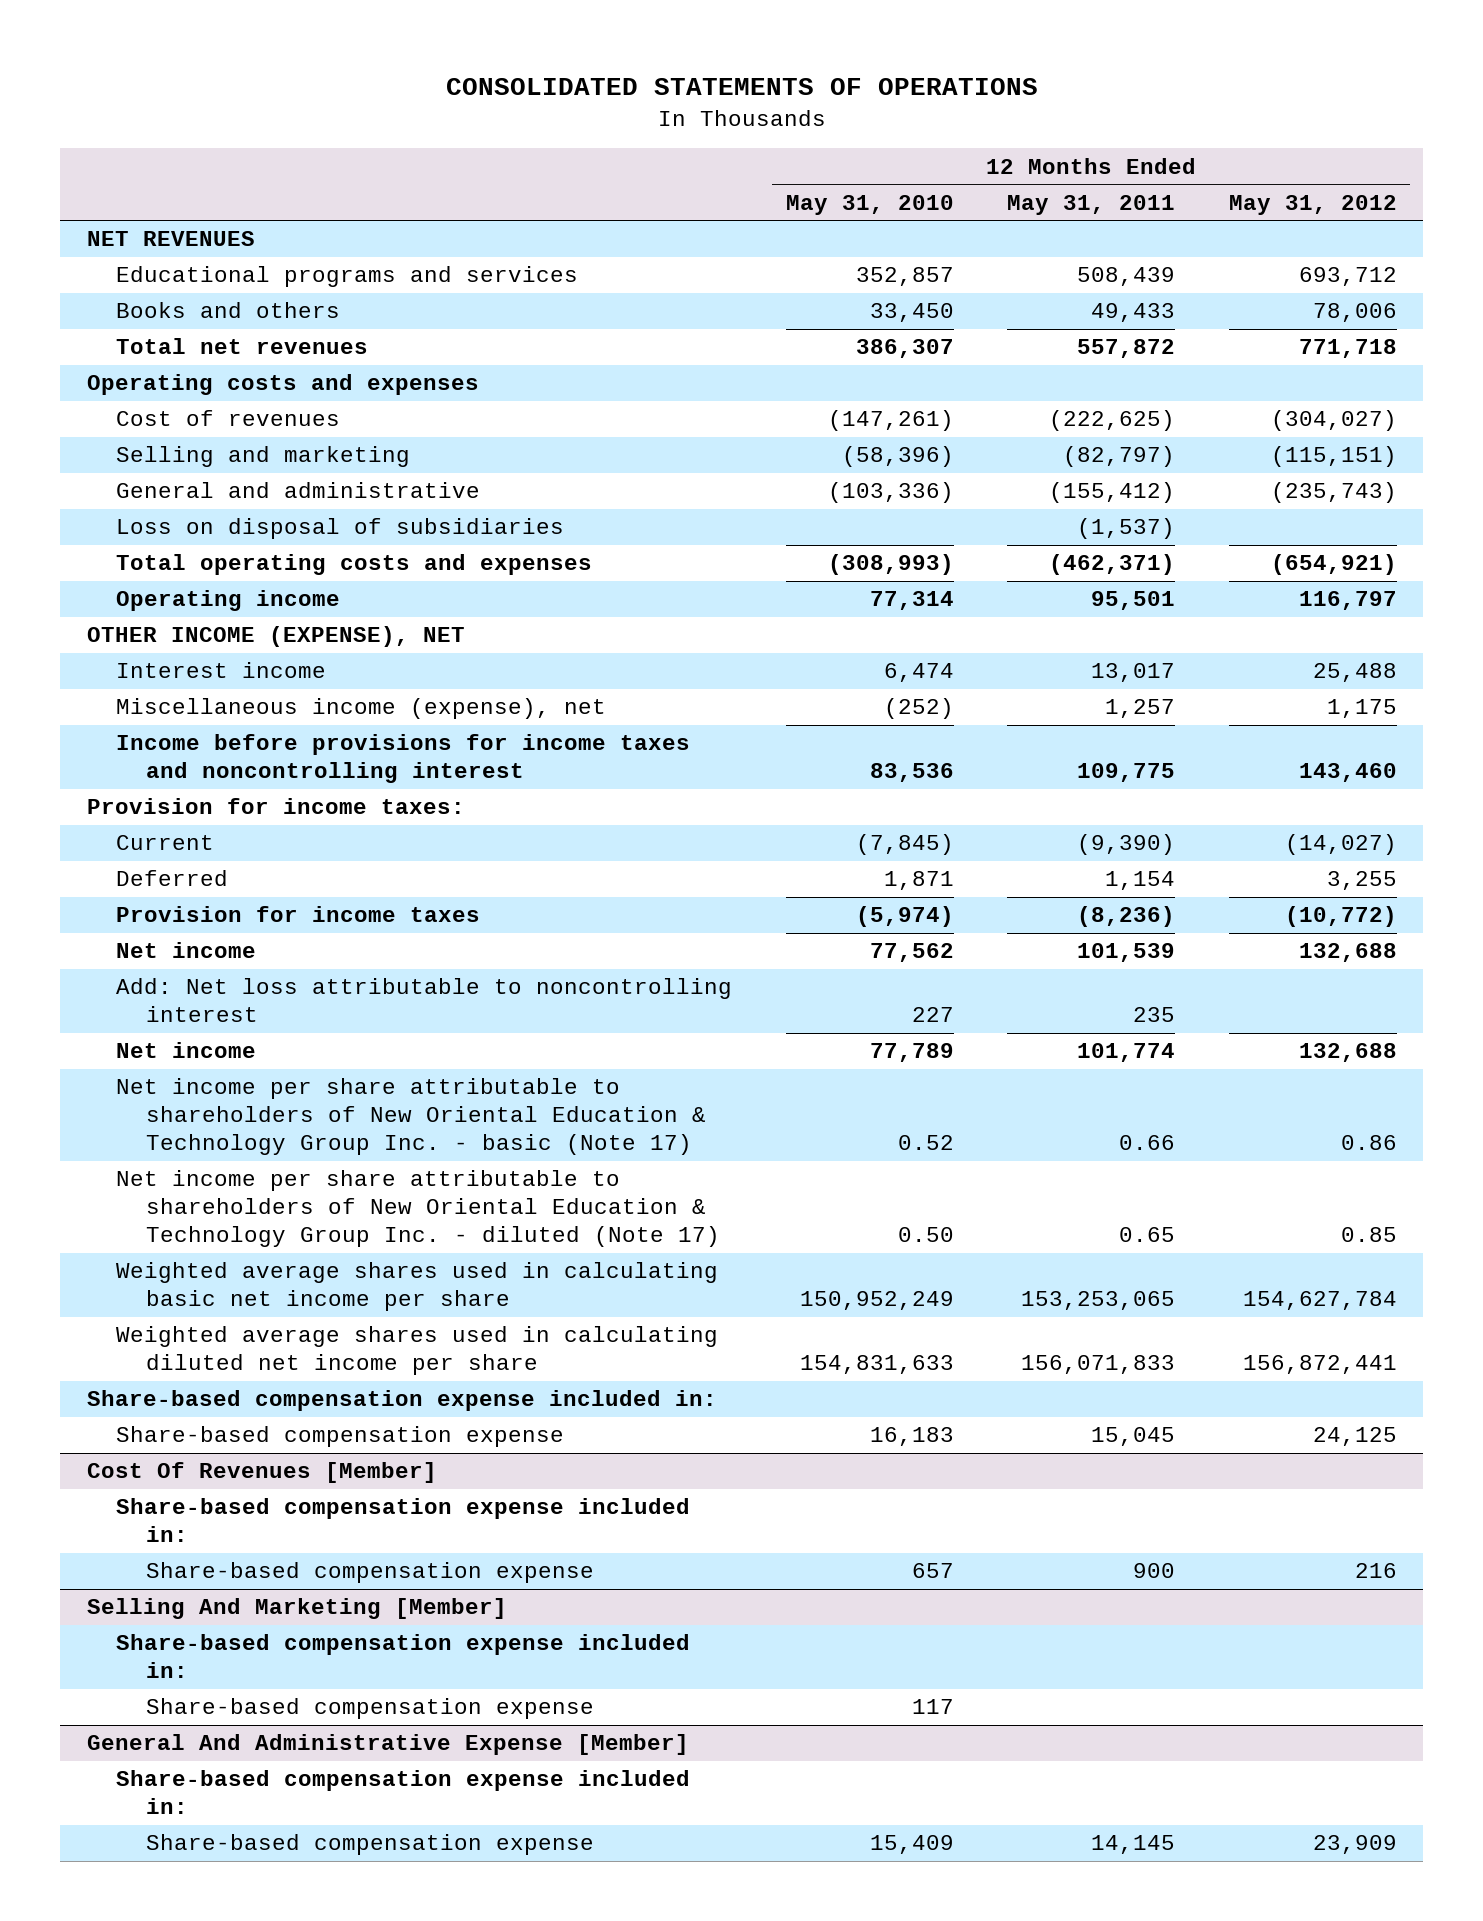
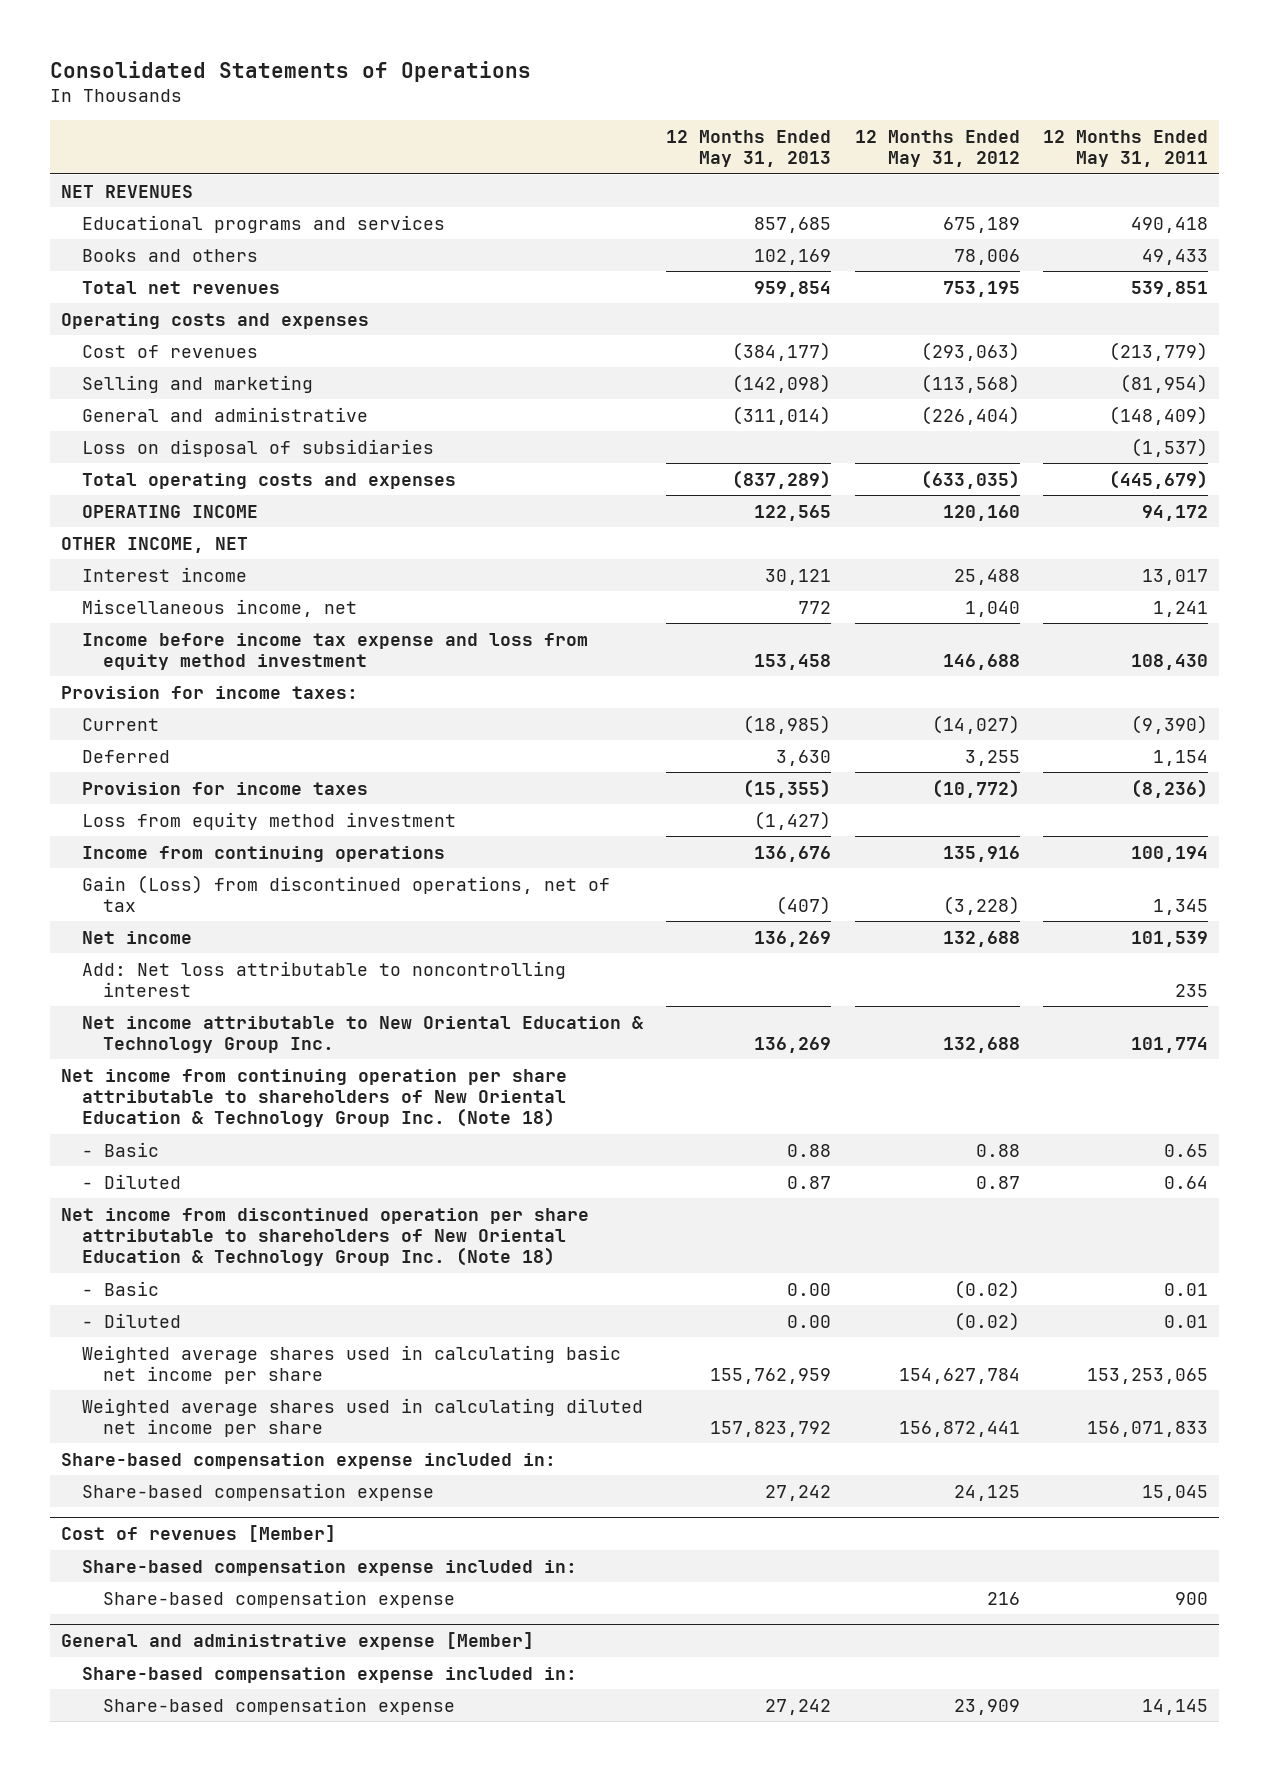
- CONSOLIDATED STATEMENTS OF OPERATIONS
+ Consolidated Statements of Operations
- | 12 Months Ended May 31, 2010 | 12 Months Ended May 31, 2011 | 12 Months Ended May 31, 2012
+ | 12 Months Ended May 31, 2013 | 12 Months Ended May 31, 2012 | 12 Months Ended May 31, 2011
- Educational programs and services | 352,857 | 508,439 | 693,712
+ Educational programs and services | 857,685 | 675,189 | 490,418
- Total net revenues | 386,307 | 557,872 | 771,718
+ Total net revenues | 959,854 | 753,195 | 539,851
- Cost of revenues | (147,261) | (222,625) | (304,027)
- Selling and marketing | (58,396) | (82,797) | (115,151)
- General and administrative | (103,336) | (155,412) | (235,743)
+ Cost of revenues | (384,177) | (293,063) | (213,779)
+ Selling and marketing | (142,098) | (113,568) | (81,954)
+ General and administrative | (311,014) | (226,404) | (148,409)
- Total operating costs and expenses | (308,993) | (462,371) | (654,921)
- Operating income | 77,314 | 95,501 | 116,797
- OTHER INCOME (EXPENSE), NET
+ Total operating costs and expenses | (837,289) | (633,035) | (445,679)
+ OPERATING INCOME | 122,565 | 120,160 | 94,172
+ OTHER INCOME, NET
- Miscellaneous income (expense), net | (252) | 1,257 | 1,175
- Income before provisions for income taxes and noncontrolling interest | 83,536 | 109,775 | 143,460
+ Miscellaneous income, net | 772 | 1,040 | 1,241
+ Income before income tax expense and loss from equity method investment | 153,458 | 146,688 | 108,430
+ Loss from equity method investment | (1,427) | |
+ Income from continuing operations | 136,676 | 135,916 | 100,194
+ Gain (Loss) from discontinued operations, net of tax | (407) | (3,228) | 1,345
- Net income | 77,789 | 101,774 | 132,688
- Net income per share attributable to shareholders of New Oriental Education & Technology Group Inc. - basic (Note 17) | 0.52 | 0.66 | 0.86
- Net income per share attributable to shareholders of New Oriental Education & Technology Group Inc. - diluted (Note 17) | 0.50 | 0.65 | 0.85
+ Net income attributable to New Oriental Education & Technology Group Inc. | 136,269 | 132,688 | 101,774
+ Net income from continuing operation per share attributable to shareholders of New Oriental Education & Technology Group Inc. (Note 18)
+ - Basic | 0.88 | 0.88 | 0.65
+ - Diluted | 0.87 | 0.87 | 0.64
+ Net income from discontinued operation per share attributable to shareholders of New Oriental Education & Technology Group Inc. (Note 18)
+ - Basic | 0.00 | (0.02) | 0.01
+ - Diluted | 0.00 | (0.02) | 0.01
- Cost Of Revenues [Member]
+ Cost of revenues [Member]
- Selling And Marketing [Member]
- Share-based compensation expense included in:
- Share-based compensation expense | 117 | |
- General And Administrative Expense [Member]
+ General and administrative expense [Member]

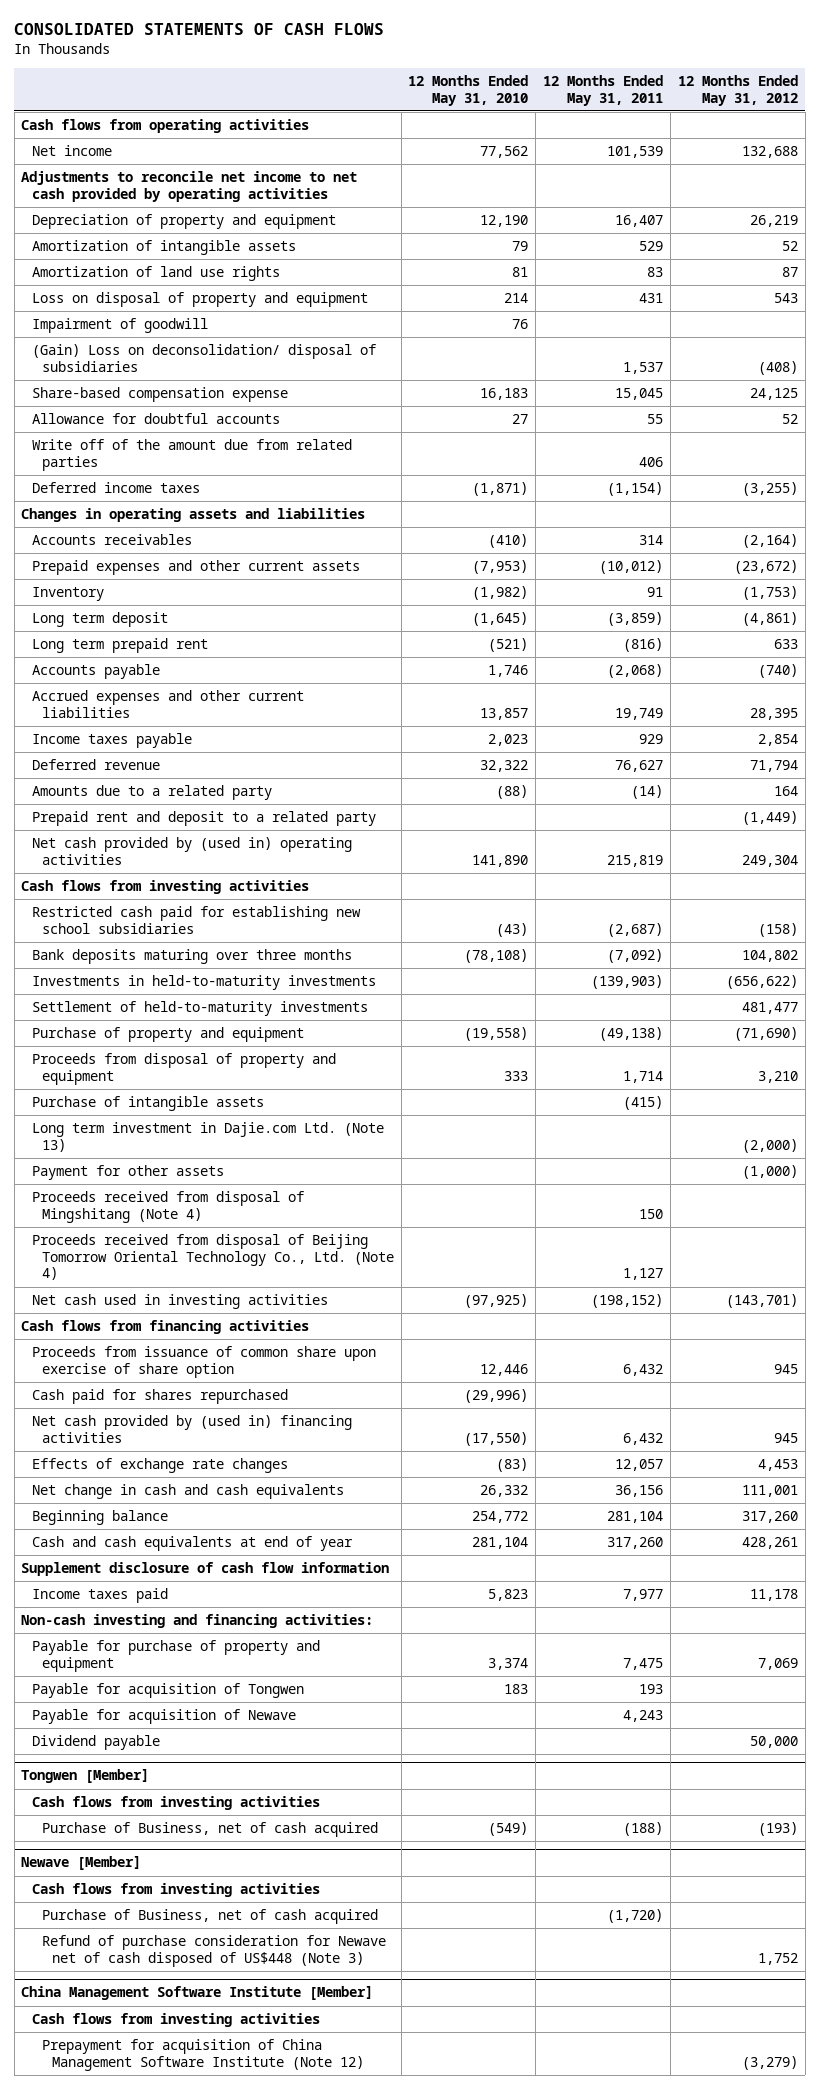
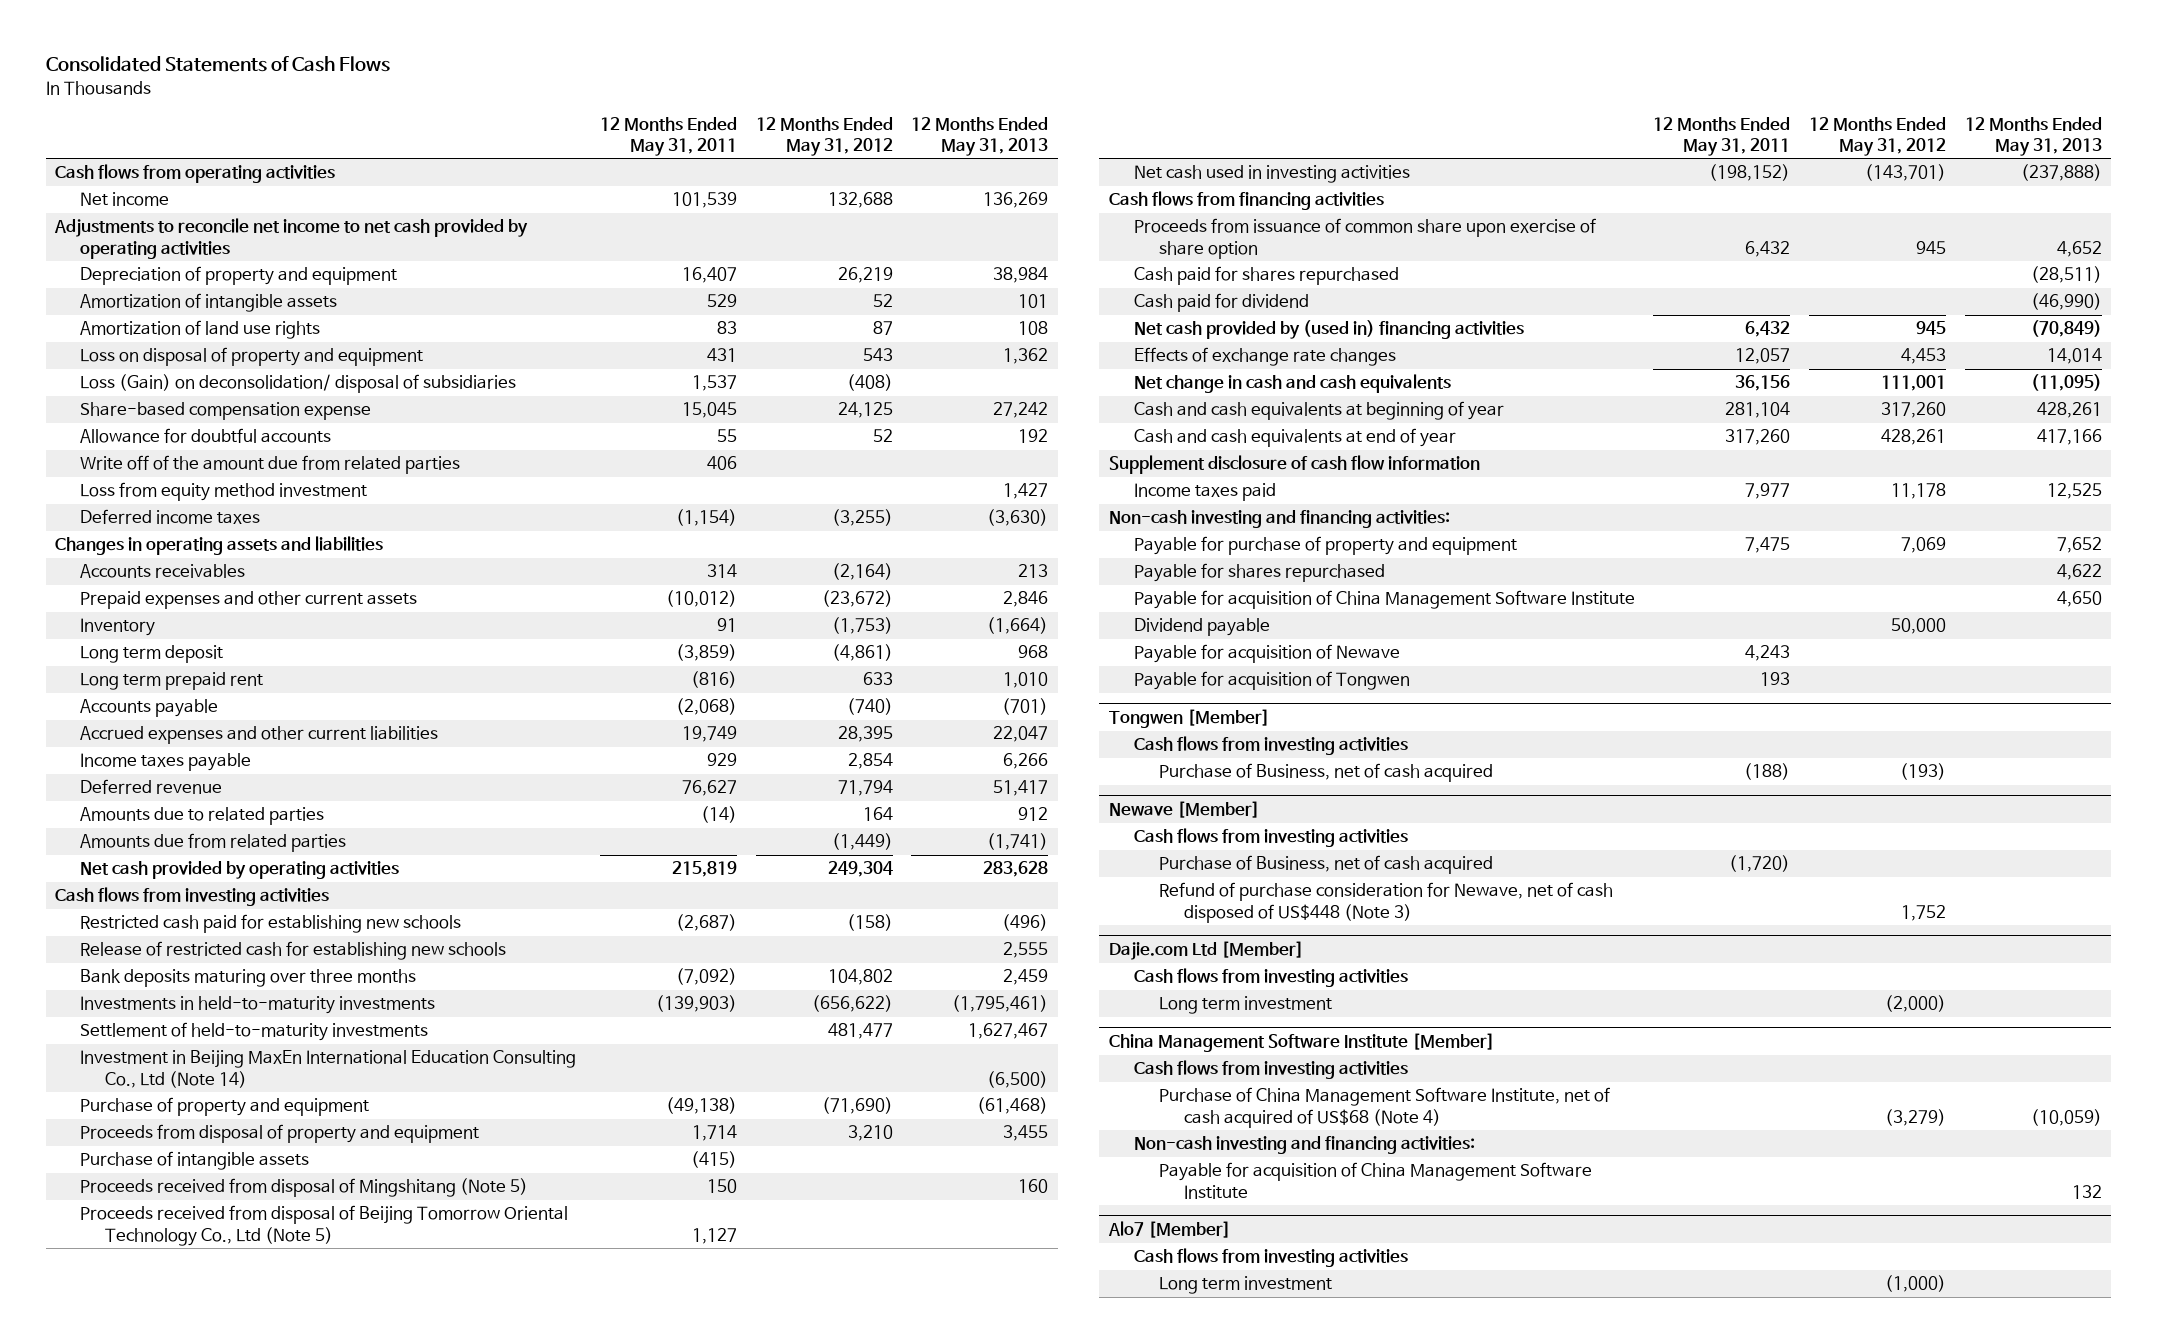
- CONSOLIDATED STATEMENTS OF CASH FLOWS
+ Consolidated Statements of Cash Flows
- | 12 Months Ended May 31, 2010 | 12 Months Ended May 31, 2011 | 12 Months Ended May 31, 2012
+ | 12 Months Ended May 31, 2011 | 12 Months Ended May 31, 2012 | 12 Months Ended May 31, 2013
- Impairment of goodwill | 76 | |
- (Gain) Loss on deconsolidation/ disposal of subsidiaries | | 1,537 | (408)
+ Loss (Gain) on deconsolidation/ disposal of subsidiaries | 1,537 | (408) |
+ Loss from equity method investment | | | 1,427
- Amounts due to a related party | (88) | (14) | 164
- Prepaid rent and deposit to a related party | | | (1,449)
- Net cash provided by (used in) operating activities | 141,890 | 215,819 | 249,304
+ Amounts due to related parties | (14) | 164 | 912
+ Amounts due from related parties | | (1,449) | (1,741)
+ Net cash provided by operating activities | 215,819 | 249,304 | 283,628
- Restricted cash paid for establishing new school subsidiaries | (43) | (2,687) | (158)
+ Restricted cash paid for establishing new schools | (2,687) | (158) | (496)
+ Release of restricted cash for establishing new schools | | | 2,555
+ Investment in Beijing MaxEn International Education Consulting Co., Ltd (Note 14) | | | (6,500)
- Long term investment in Dajie.com Ltd. (Note 13) | | | (2,000)
- Payment for other assets | | | (1,000)
- Proceeds received from disposal of Mingshitang (Note 4) | | 150 |
- Proceeds received from disposal of Beijing Tomorrow Oriental Technology Co., Ltd. (Note 4) | | 1,127 |
+ Proceeds received from disposal of Mingshitang (Note 5) | 150 | | 160
+ Proceeds received from disposal of Beijing Tomorrow Oriental Technology Co., Ltd (Note 5) | 1,127 | |
+ Cash paid for dividend | | | (46,990)
- Beginning balance | 254,772 | 281,104 | 317,260
+ Cash and cash equivalents at beginning of year | 281,104 | 317,260 | 428,261
+ Payable for shares repurchased | | | 4,622
+ Payable for acquisition of China Management Software Institute | | | 4,650
moved down: Payable for acquisition of Newave | 4,243 | |
moved down: Payable for acquisition of Tongwen | 193 | |
@ Newave [Member]
- Refund of purchase consideration for Newave net of cash disposed of US$448 (Note 3) | | | 1,752
+ Refund of purchase consideration for Newave, net of cash disposed of US$448 (Note 3) | | 1,752 |
+ Dajie.com Ltd [Member]
+ Cash flows from investing activities
+ Long term investment | | (2,000) |
@ China Management Software Institute [Member]
- Prepayment for acquisition of China Management Software Institute (Note 12) | | | (3,279)
+ Purchase of China Management Software Institute, net of cash acquired of US$68 (Note 4) | | (3,279) | (10,059)
+ Non-cash investing and financing activities:
+ Payable for acquisition of China Management Software Institute | | | 132
+ Alo7 [Member]
+ Cash flows from investing activities
+ Long term investment | | (1,000) |

